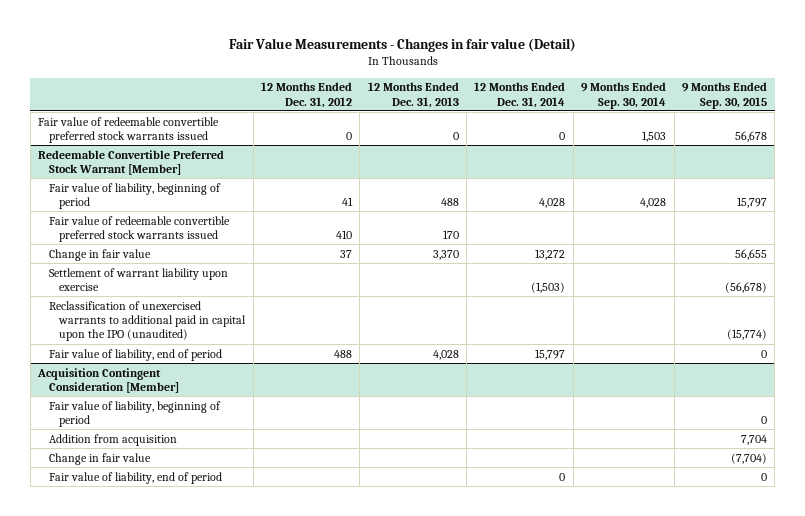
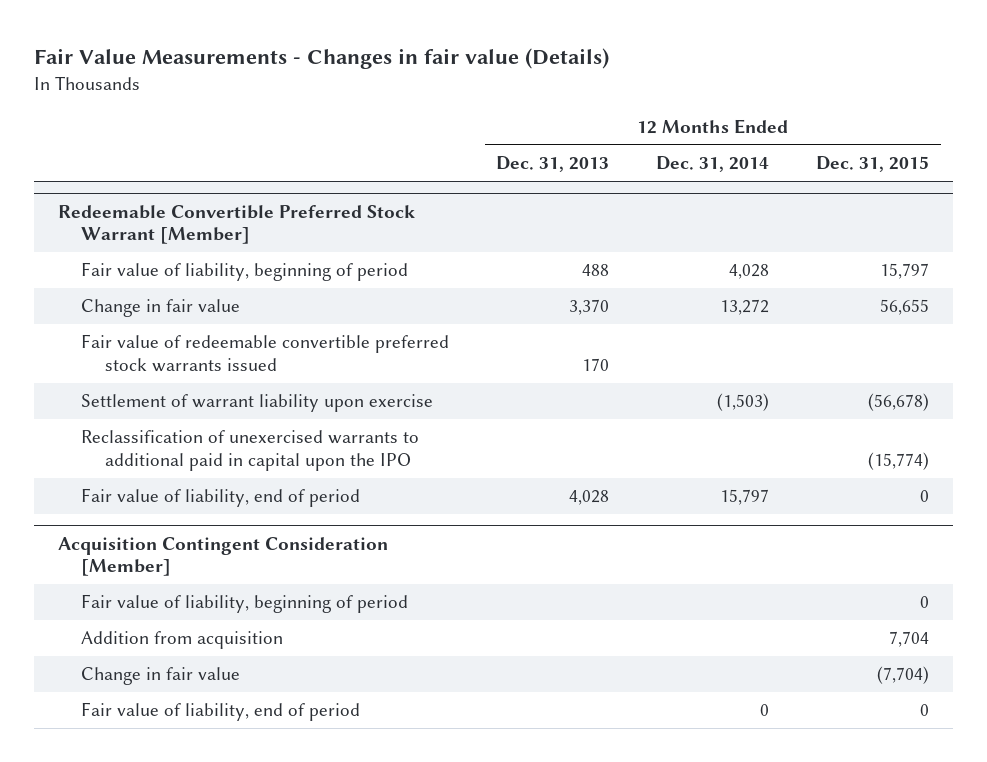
- Fair Value Measurements - Changes in fair value (Detail)
+ Fair Value Measurements - Changes in fair value (Details)
- | 12 Months Ended Dec. 31, 2012 | 12 Months Ended Dec. 31, 2013 | 12 Months Ended Dec. 31, 2014 | 9 Months Ended Sep. 30, 2014 | 9 Months Ended Sep. 30, 2015
+ | 12 Months Ended Dec. 31, 2013 | 12 Months Ended Dec. 31, 2014 | 12 Months Ended Dec. 31, 2015
- Fair value of redeemable convertible preferred stock warrants issued | 0 | 0 | 0 | 1,503 | 56,678
@ Redeemable Convertible Preferred Stock Warrant [Member]
moved down: Fair value of redeemable convertible preferred stock warrants issued | 170 | |
- Reclassification of unexercised warrants to additional paid in capital upon the IPO (unaudited) | | | | | (15,774)
+ Reclassification of unexercised warrants to additional paid in capital upon the IPO | | | (15,774)

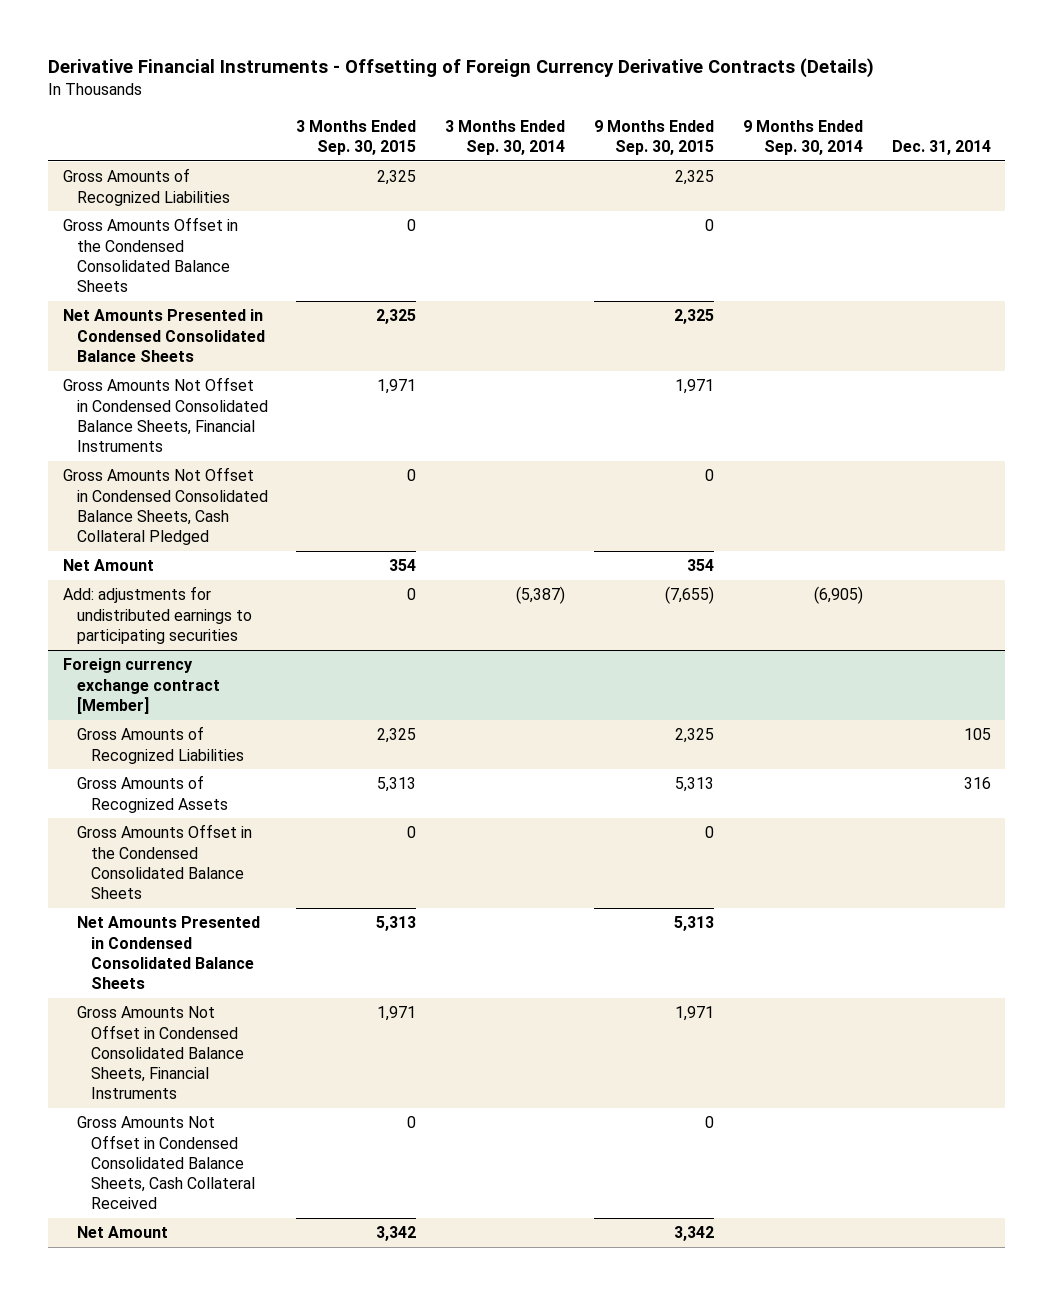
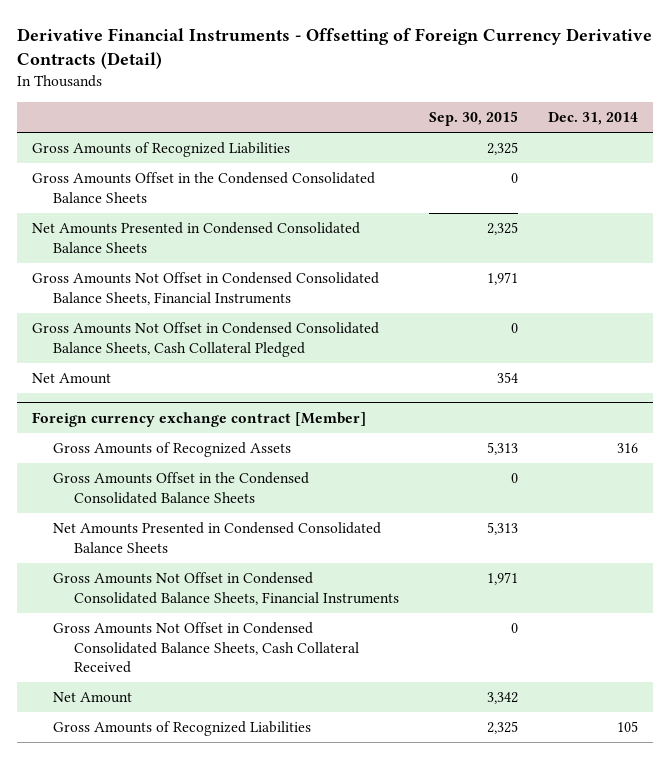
- Derivative Financial Instruments - Offsetting of Foreign Currency Derivative Contracts (Details)
+ Derivative Financial Instruments - Offsetting of Foreign Currency Derivative Contracts (Detail)
- | 3 Months Ended Sep. 30, 2015 | 3 Months Ended Sep. 30, 2014 | 9 Months Ended Sep. 30, 2015 | 9 Months Ended Sep. 30, 2014 | Dec. 31, 2014
+ | Sep. 30, 2015 | Dec. 31, 2014
- Add: adjustments for undistributed earnings to participating securities | 0 | (5,387) | (7,655) | (6,905) |
@ Foreign currency exchange contract [Member]
moved down: Gross Amounts of Recognized Liabilities | 2,325 | 105

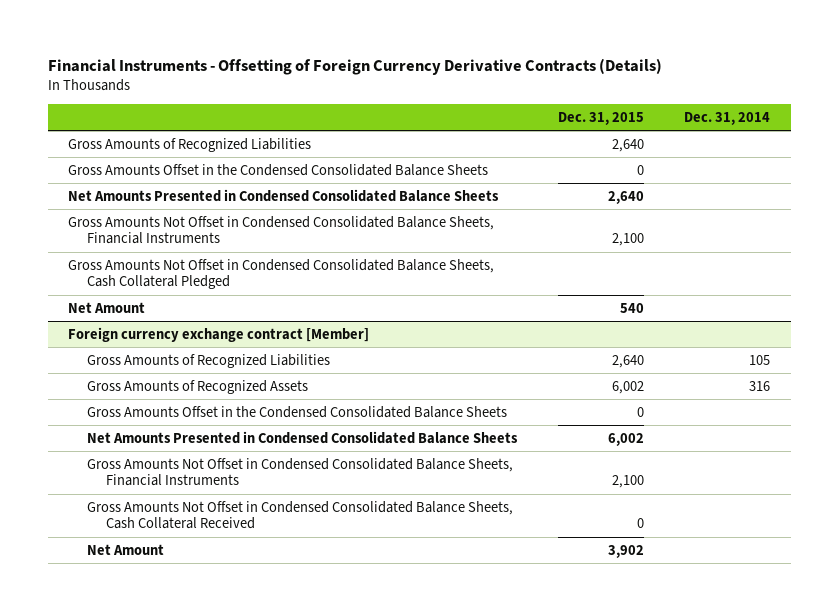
- Derivative Financial Instruments - Offsetting of Foreign Currency Derivative Contracts (Detail)
+ Financial Instruments - Offsetting of Foreign Currency Derivative Contracts (Details)
- | Sep. 30, 2015 | Dec. 31, 2014
+ | Dec. 31, 2015 | Dec. 31, 2014
@ Foreign currency exchange contract [Member]
moved up: Gross Amounts of Recognized Liabilities | 2,640 | 105

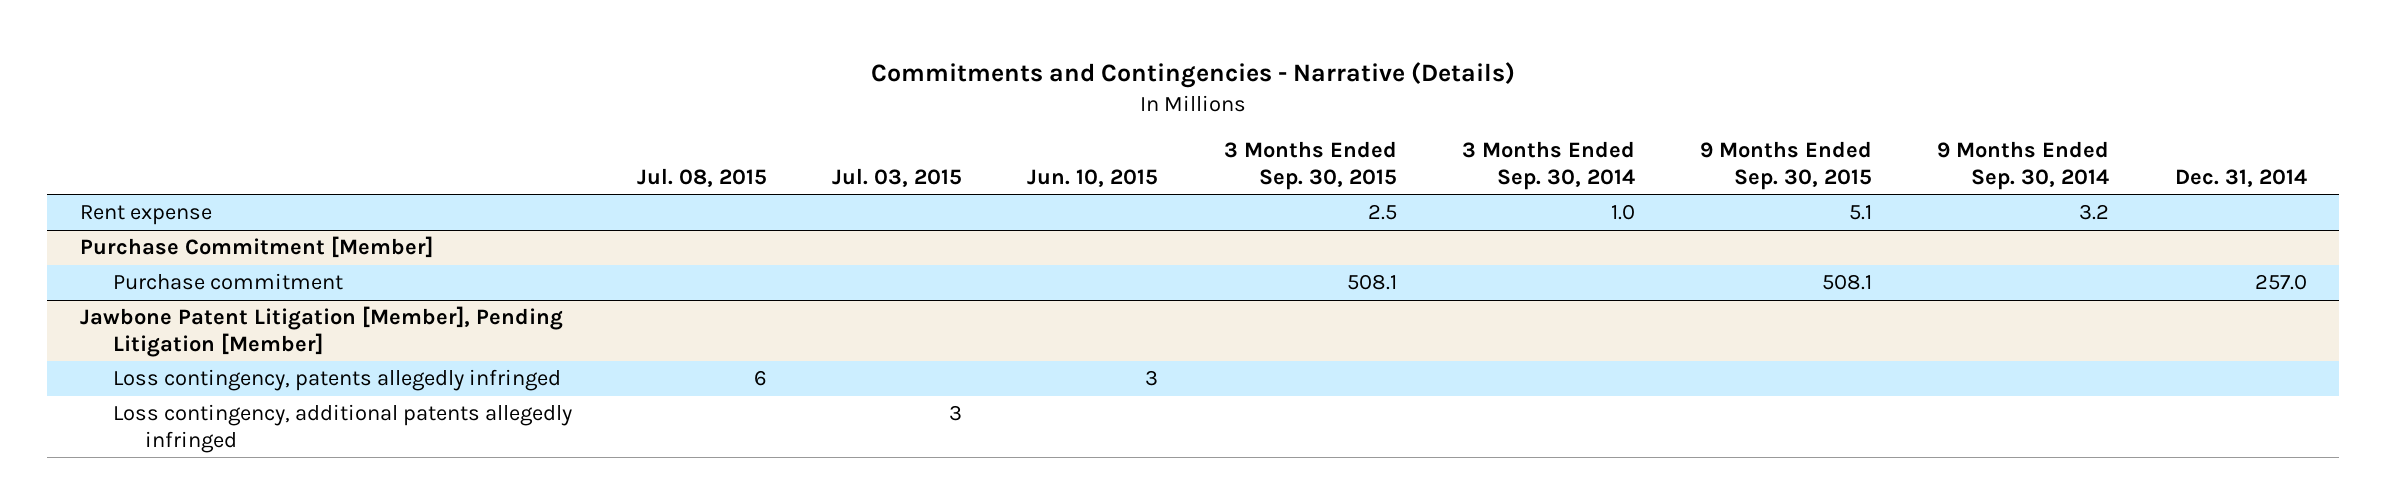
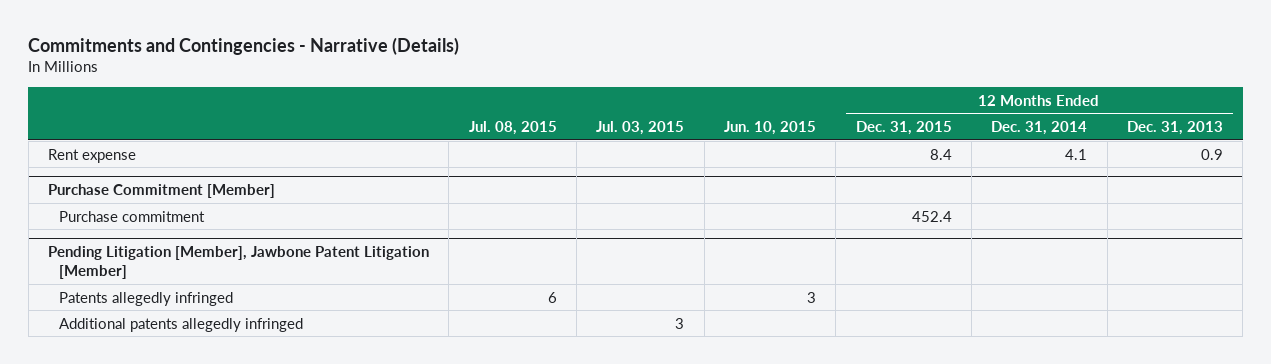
- | Jul. 08, 2015 | Jul. 03, 2015 | Jun. 10, 2015 | 3 Months Ended Sep. 30, 2015 | 3 Months Ended Sep. 30, 2014 | 9 Months Ended Sep. 30, 2015 | 9 Months Ended Sep. 30, 2014 | Dec. 31, 2014
+ | Jul. 08, 2015 | Jul. 03, 2015 | Jun. 10, 2015 | 12 Months Ended Dec. 31, 2015 | 12 Months Ended Dec. 31, 2014 | 12 Months Ended Dec. 31, 2013
- Jawbone Patent Litigation [Member], Pending Litigation [Member]
- Loss contingency, patents allegedly infringed | 6 | | 3 | | | | |
- Loss contingency, additional patents allegedly infringed | | 3 | | | | | |
+ Pending Litigation [Member], Jawbone Patent Litigation [Member]
+ Patents allegedly infringed | 6 | | 3 | | |
+ Additional patents allegedly infringed | | 3 | | | |

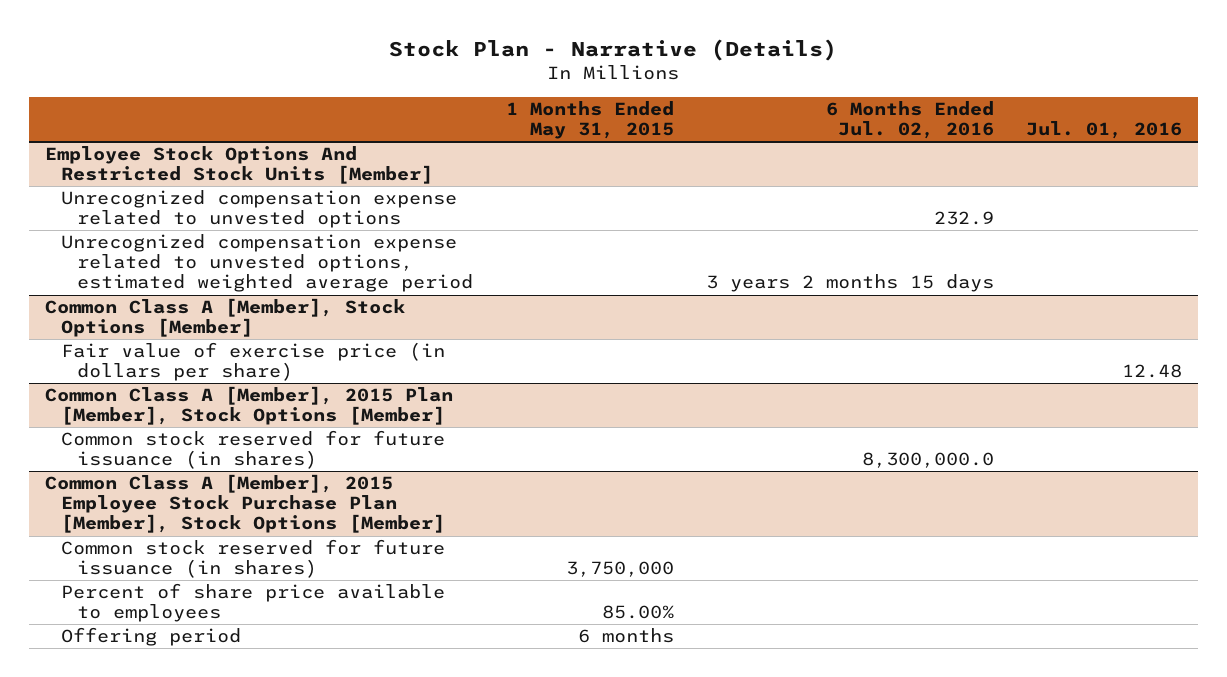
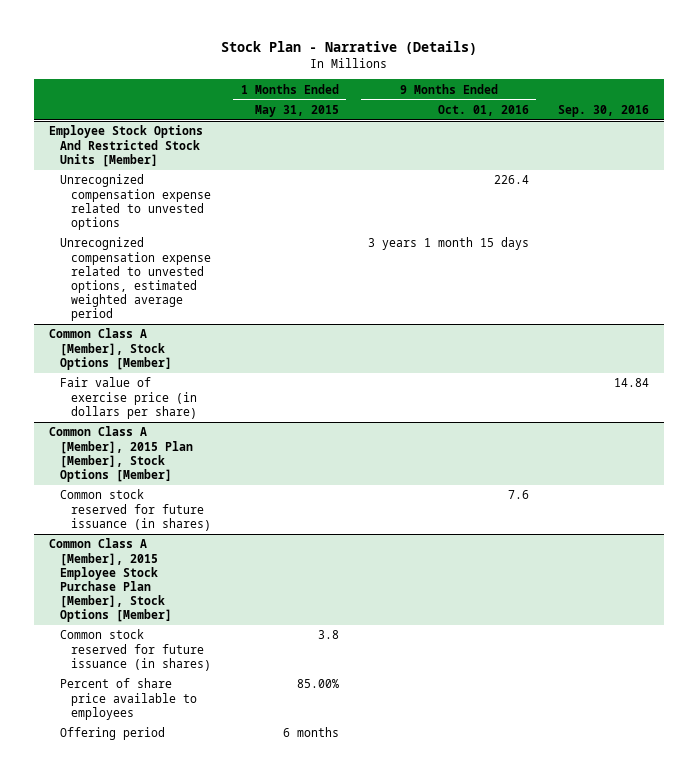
- | 1 Months Ended May 31, 2015 | 6 Months Ended Jul. 02, 2016 | Jul. 01, 2016
+ | 1 Months Ended May 31, 2015 | 9 Months Ended Oct. 01, 2016 | Sep. 30, 2016
@ Common Class A [Member], 2015 Employee Stock Purchase Plan [Member], Stock Options [Member]
- Common stock reserved for future issuance (in shares) | 3,750,000 | |
+ Common stock reserved for future issuance (in shares) | 3.8 | |

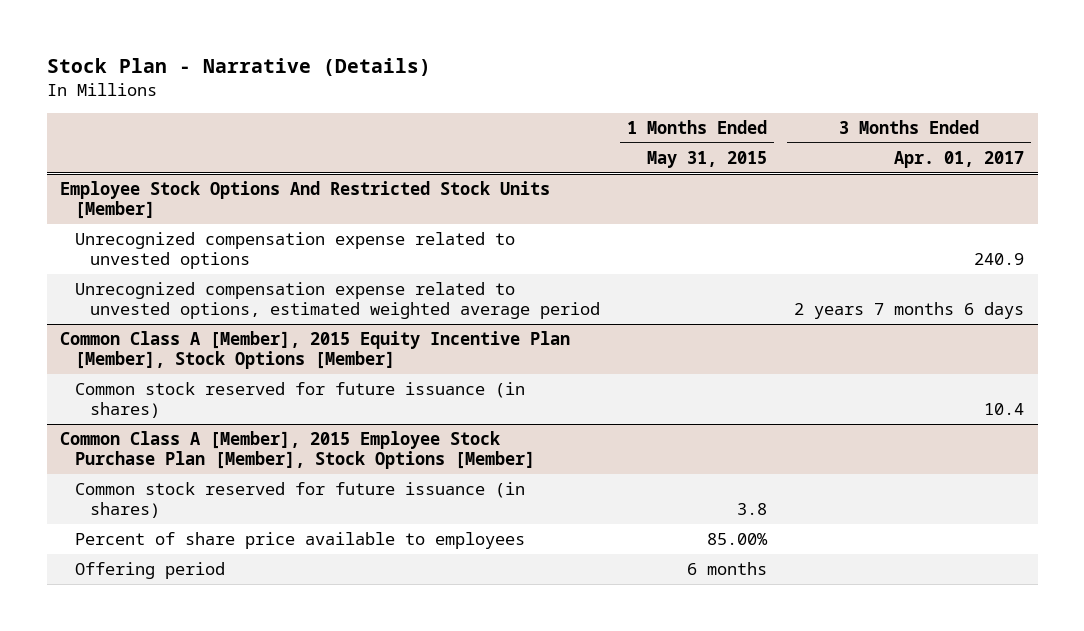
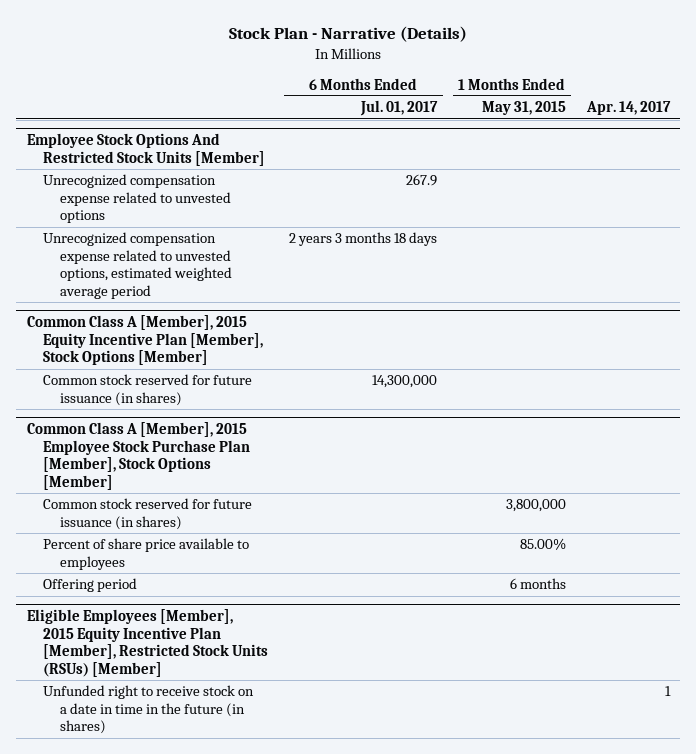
- | 1 Months Ended May 31, 2015 | 3 Months Ended Apr. 01, 2017
+ | 6 Months Ended Jul. 01, 2017 | 1 Months Ended May 31, 2015 | Apr. 14, 2017
@ Common Class A [Member], 2015 Employee Stock Purchase Plan [Member], Stock Options [Member]
- Common stock reserved for future issuance (in shares) | 3.8 |
+ Common stock reserved for future issuance (in shares) | | 3,800,000 |
+ Eligible Employees [Member], 2015 Equity Incentive Plan [Member], Restricted Stock Units (RSUs) [Member]
+ Unfunded right to receive stock on a date in time in the future (in shares) | | | 1

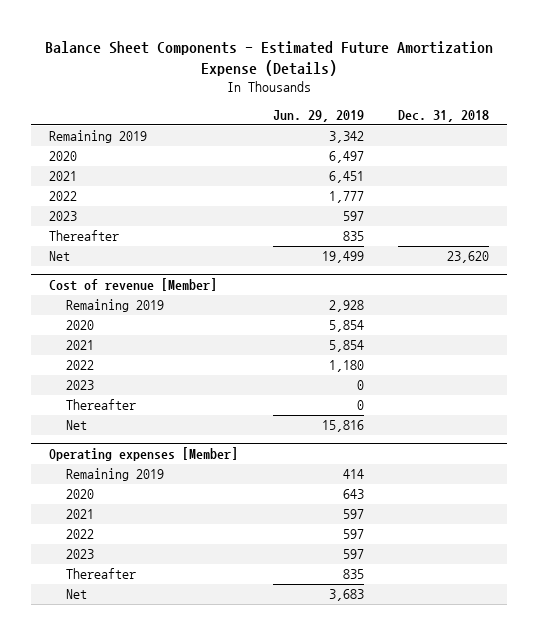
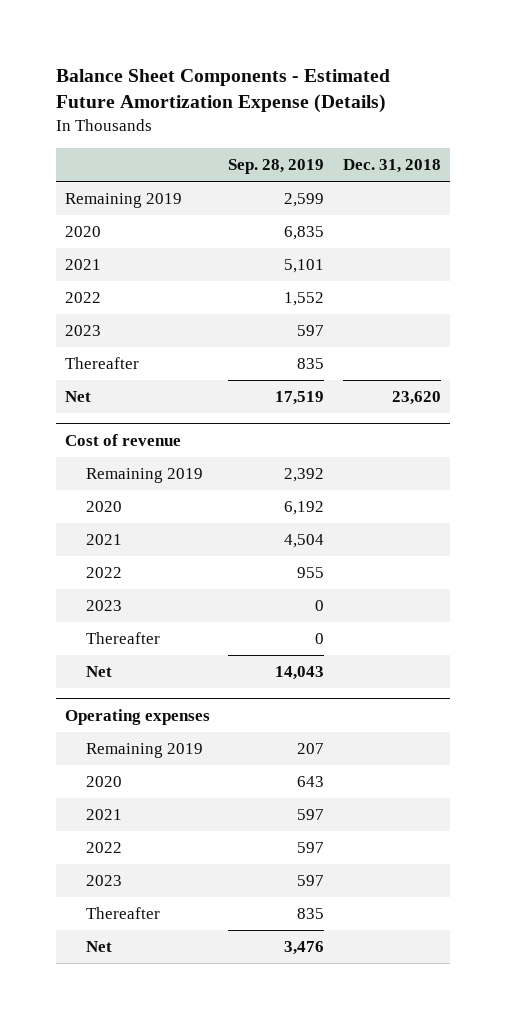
- | Jun. 29, 2019 | Dec. 31, 2018
+ | Sep. 28, 2019 | Dec. 31, 2018
- Cost of revenue [Member]
+ Cost of revenue
- Operating expenses [Member]
+ Operating expenses

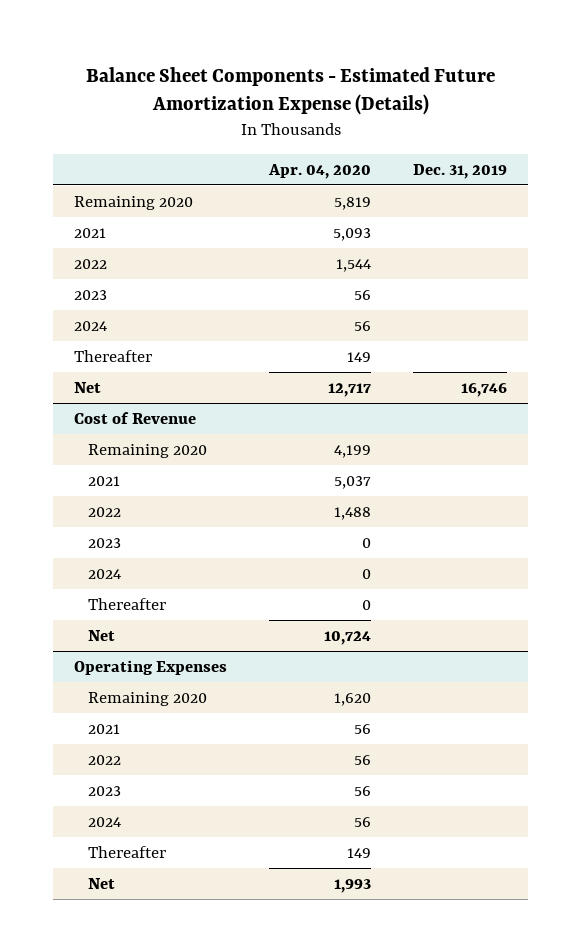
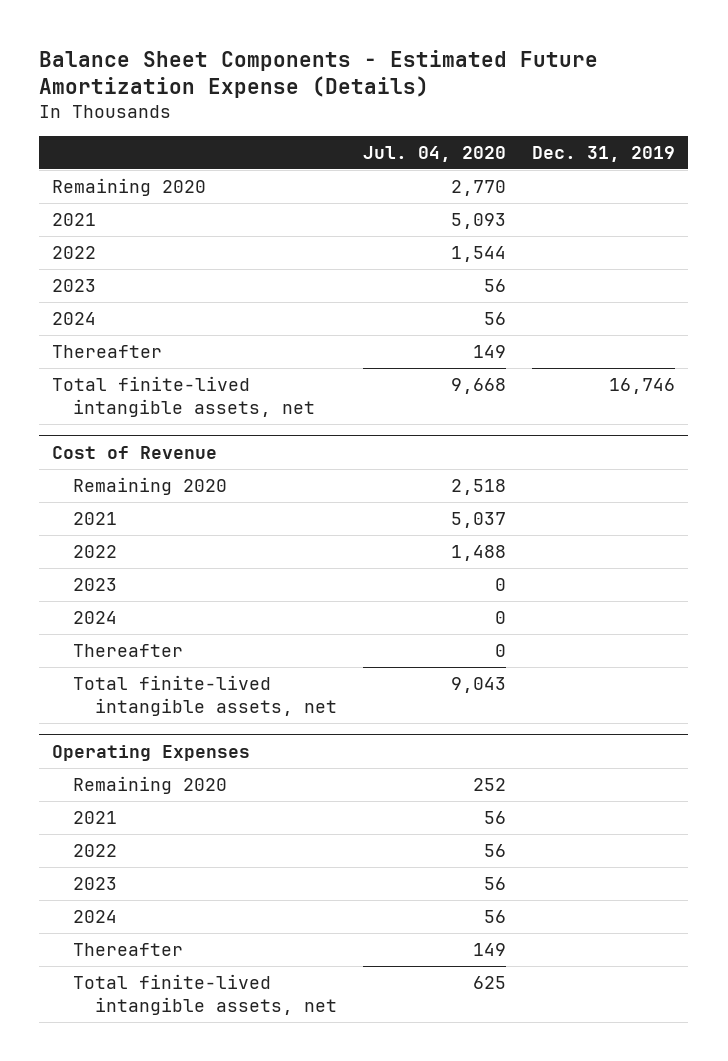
- | Apr. 04, 2020 | Dec. 31, 2019
+ | Jul. 04, 2020 | Dec. 31, 2019
- Net | 12,717 | 16,746
+ Total finite-lived intangible assets, net | 9,668 | 16,746
@ Cost of Revenue
- Net | 10,724 |
+ Total finite-lived intangible assets, net | 9,043 |
@ Operating Expenses
- Net | 1,993 |
+ Total finite-lived intangible assets, net | 625 |

